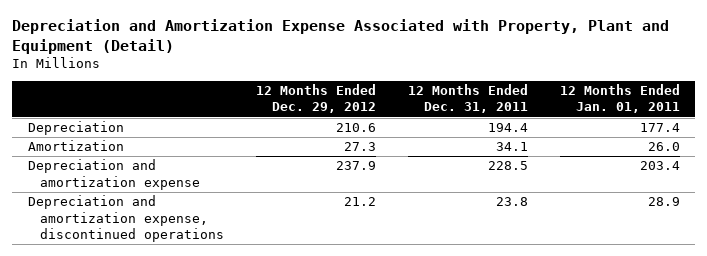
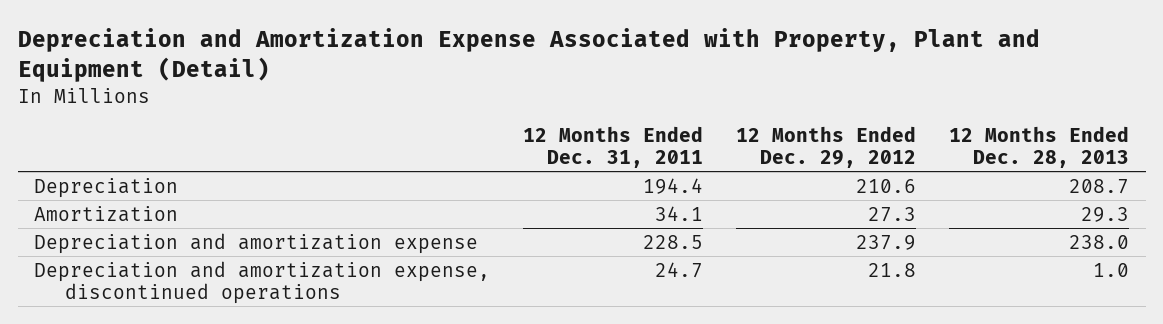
- | 12 Months Ended Dec. 29, 2012 | 12 Months Ended Dec. 31, 2011 | 12 Months Ended Jan. 01, 2011
+ | 12 Months Ended Dec. 31, 2011 | 12 Months Ended Dec. 29, 2012 | 12 Months Ended Dec. 28, 2013
- Depreciation and amortization expense, discontinued operations | 21.2 | 23.8 | 28.9
+ Depreciation and amortization expense, discontinued operations | 24.7 | 21.8 | 1.0

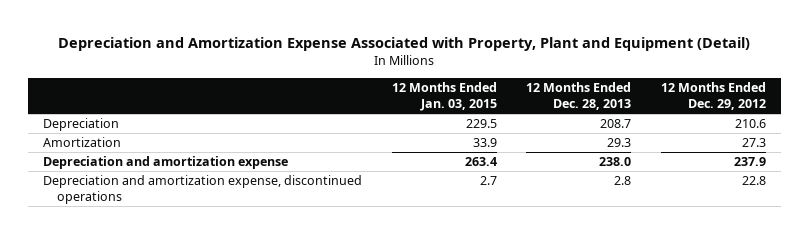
- | 12 Months Ended Dec. 31, 2011 | 12 Months Ended Dec. 29, 2012 | 12 Months Ended Dec. 28, 2013
+ | 12 Months Ended Jan. 03, 2015 | 12 Months Ended Dec. 28, 2013 | 12 Months Ended Dec. 29, 2012
- Depreciation and amortization expense, discontinued operations | 24.7 | 21.8 | 1.0
+ Depreciation and amortization expense, discontinued operations | 2.7 | 2.8 | 22.8

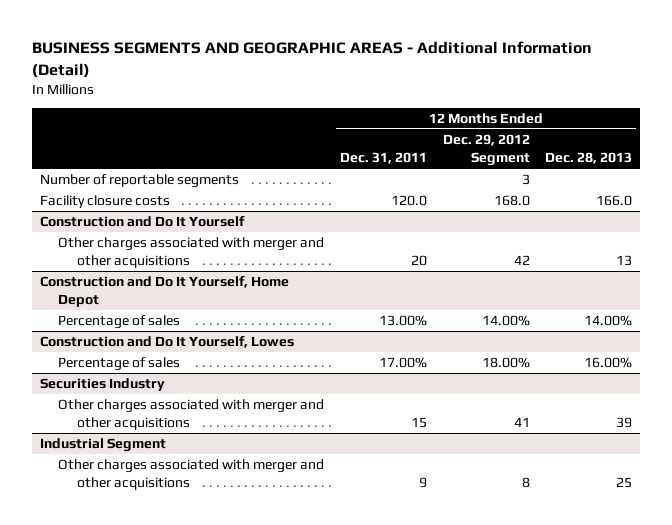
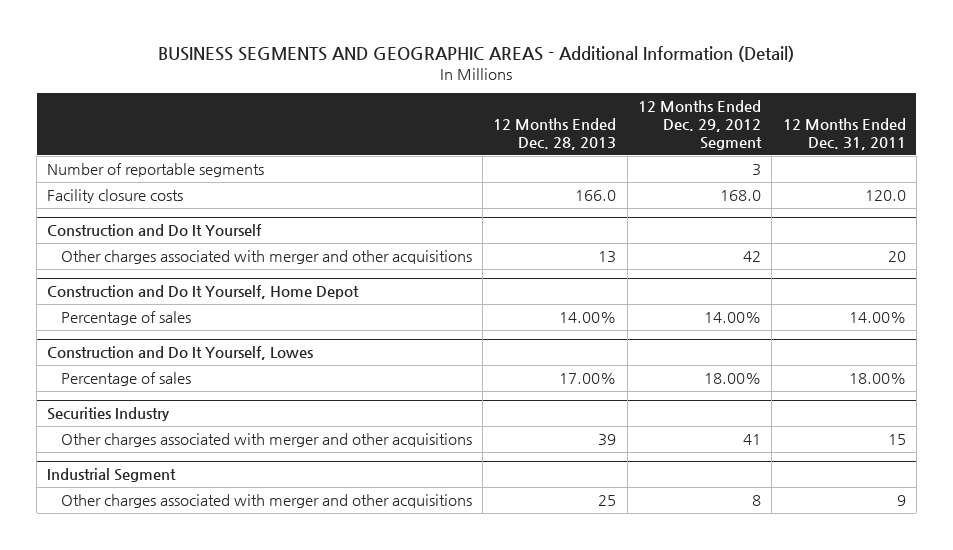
- | 12 Months Ended Dec. 31, 2011 | 12 Months Ended Dec. 29, 2012 Segment | 12 Months Ended Dec. 28, 2013
+ | 12 Months Ended Dec. 28, 2013 | 12 Months Ended Dec. 29, 2012 Segment | 12 Months Ended Dec. 31, 2011
@ Construction and Do It Yourself, Home Depot
- Percentage of sales | 13.00% | 14.00% | 14.00%
+ Percentage of sales | 14.00% | 14.00% | 14.00%
@ Construction and Do It Yourself, Lowes
- Percentage of sales | 17.00% | 18.00% | 16.00%
+ Percentage of sales | 17.00% | 18.00% | 18.00%

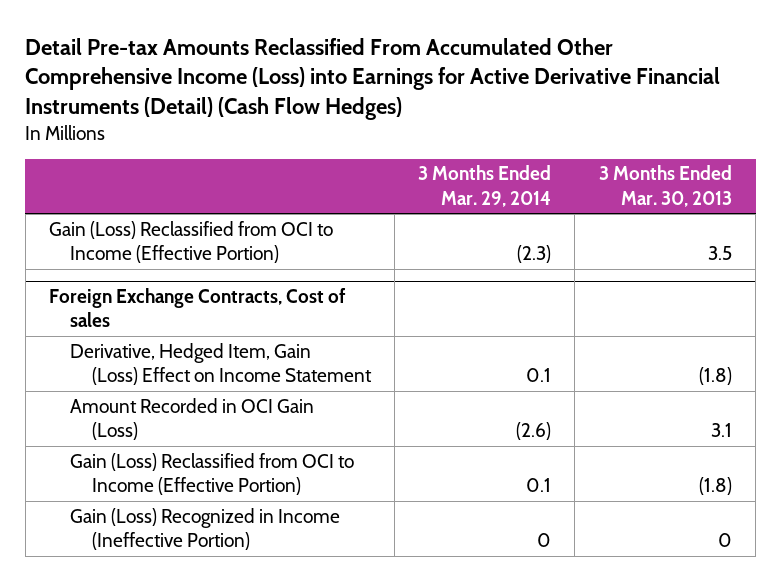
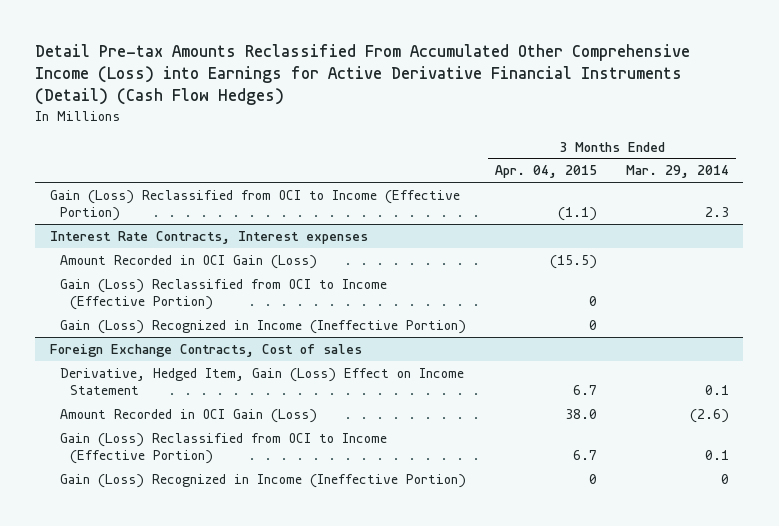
- | 3 Months Ended Mar. 29, 2014 | 3 Months Ended Mar. 30, 2013
+ | 3 Months Ended Apr. 04, 2015 | 3 Months Ended Mar. 29, 2014
- Gain (Loss) Reclassified from OCI to Income (Effective Portion) | (2.3) | 3.5
+ Gain (Loss) Reclassified from OCI to Income (Effective Portion) | (1.1) | 2.3
+ Interest Rate Contracts, Interest expenses
+ Amount Recorded in OCI Gain (Loss) | (15.5) |
+ Gain (Loss) Reclassified from OCI to Income (Effective Portion) | 0 |
+ Gain (Loss) Recognized in Income (Ineffective Portion) | 0 |

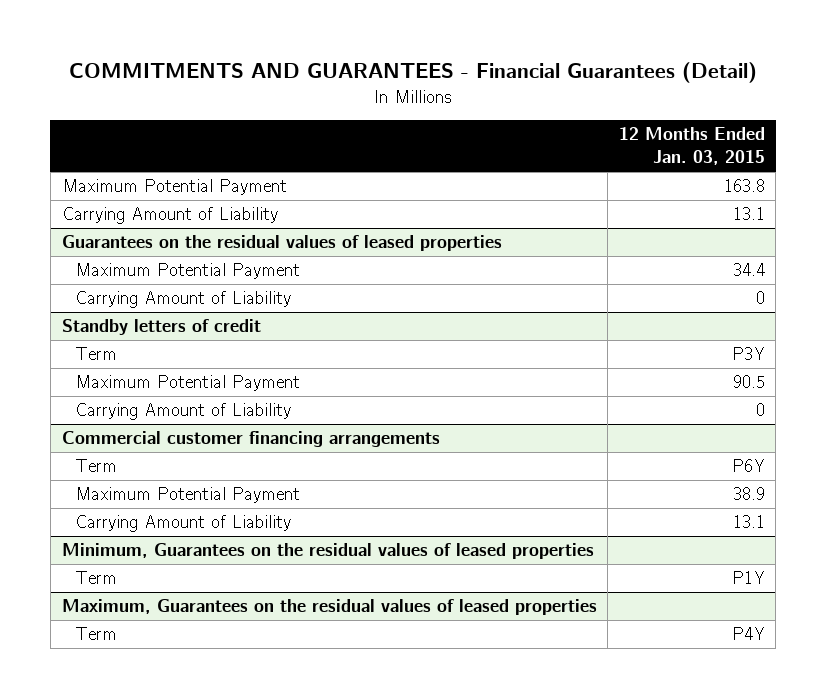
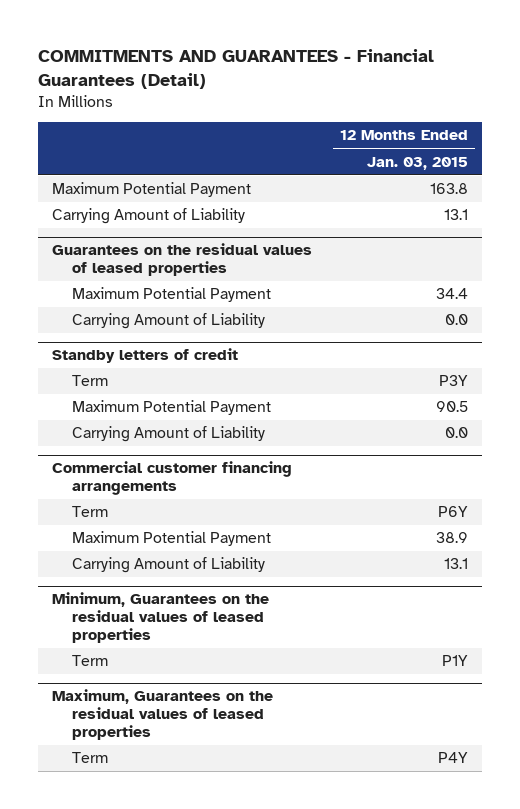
@ Guarantees on the residual values of leased properties
- Carrying Amount of Liability | 0
+ Carrying Amount of Liability | 0.0
@ Standby letters of credit
- Carrying Amount of Liability | 0
+ Carrying Amount of Liability | 0.0

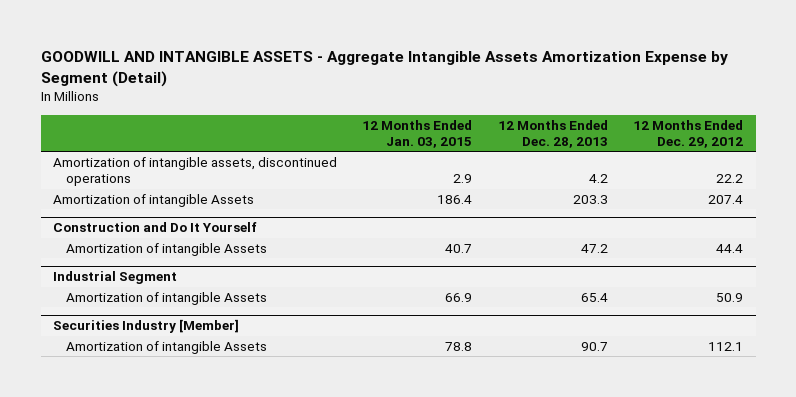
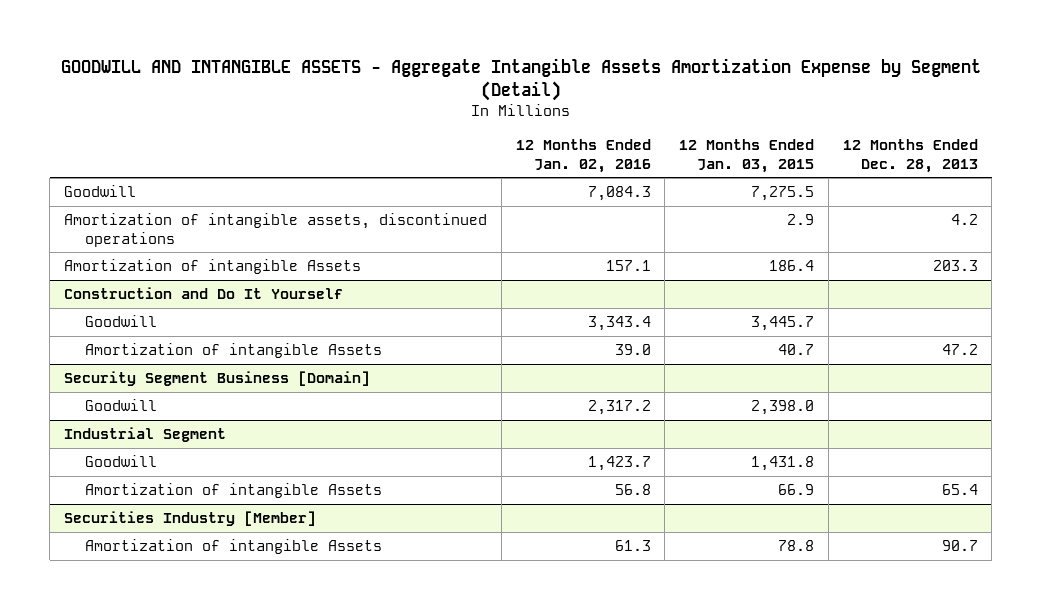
- | 12 Months Ended Jan. 03, 2015 | 12 Months Ended Dec. 28, 2013 | 12 Months Ended Dec. 29, 2012
+ | 12 Months Ended Jan. 02, 2016 | 12 Months Ended Jan. 03, 2015 | 12 Months Ended Dec. 28, 2013
+ Goodwill | 7,084.3 | 7,275.5 |
@ Construction and Do It Yourself
+ Goodwill | 3,343.4 | 3,445.7 |
+ Security Segment Business [Domain]
+ Goodwill | 2,317.2 | 2,398.0 |
@ Industrial Segment
+ Goodwill | 1,423.7 | 1,431.8 |

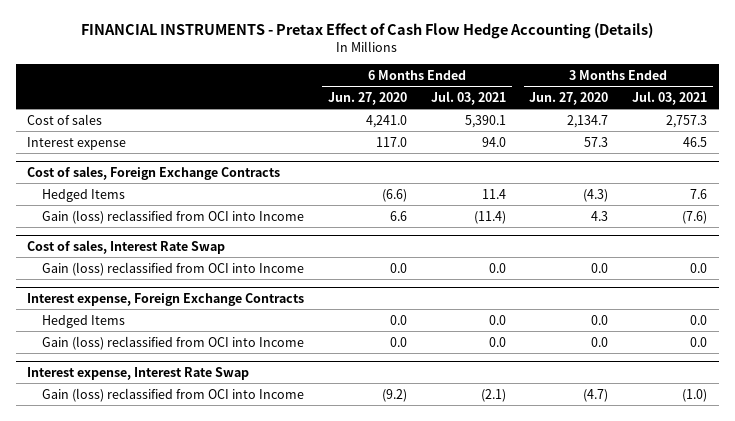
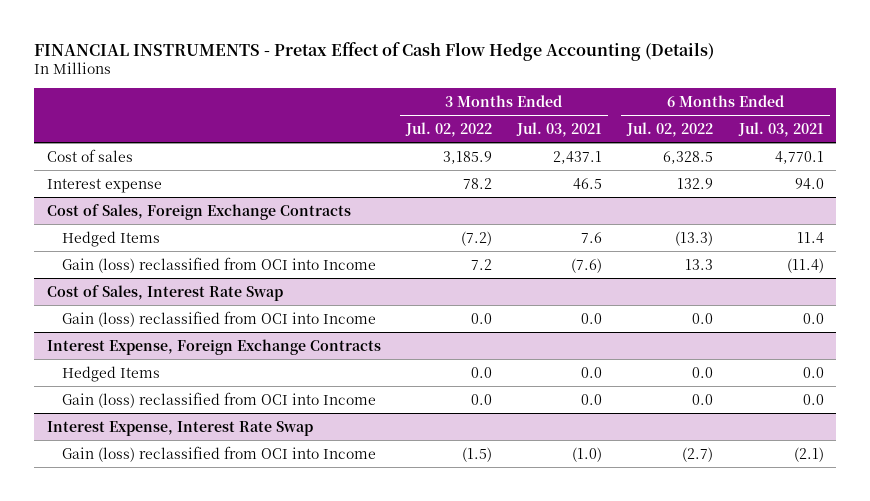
- | 6 Months Ended Jun. 27, 2020 | 6 Months Ended Jul. 03, 2021 | 3 Months Ended Jun. 27, 2020 | 3 Months Ended Jul. 03, 2021
+ | 3 Months Ended Jul. 02, 2022 | 3 Months Ended Jul. 03, 2021 | 6 Months Ended Jul. 02, 2022 | 6 Months Ended Jul. 03, 2021
- Cost of sales | 4,241.0 | 5,390.1 | 2,134.7 | 2,757.3
+ Cost of sales | 3,185.9 | 2,437.1 | 6,328.5 | 4,770.1
- Cost of sales, Foreign Exchange Contracts
+ Cost of Sales, Foreign Exchange Contracts
- Cost of sales, Interest Rate Swap
+ Cost of Sales, Interest Rate Swap
- Interest expense, Foreign Exchange Contracts
+ Interest Expense, Foreign Exchange Contracts
- Interest expense, Interest Rate Swap
+ Interest Expense, Interest Rate Swap

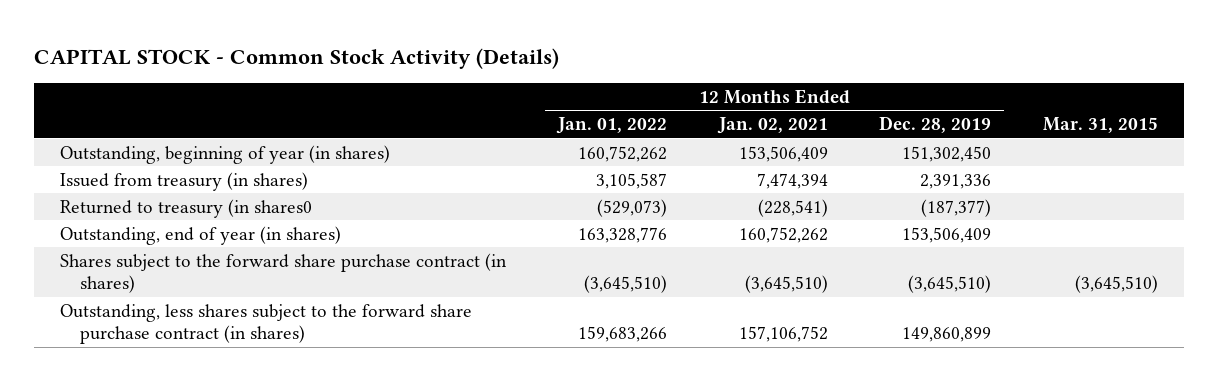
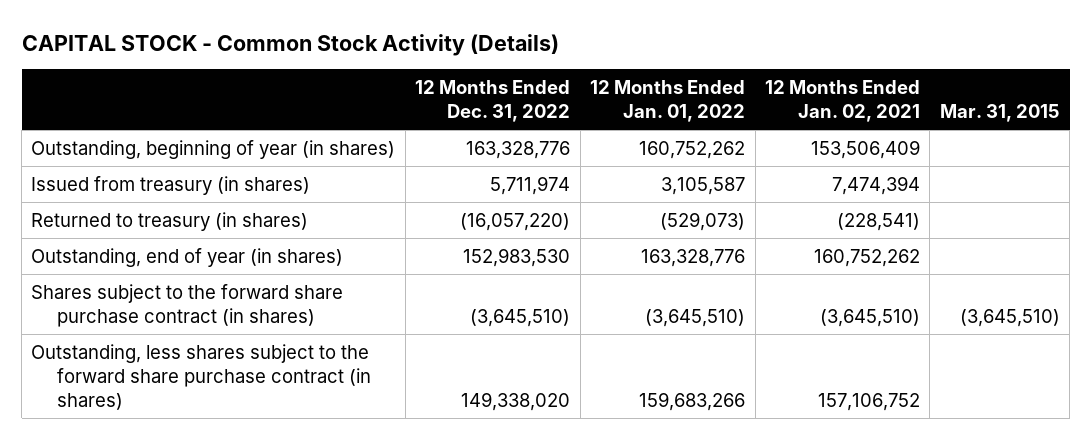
- | 12 Months Ended Jan. 01, 2022 | 12 Months Ended Jan. 02, 2021 | 12 Months Ended Dec. 28, 2019 | Mar. 31, 2015
+ | 12 Months Ended Dec. 31, 2022 | 12 Months Ended Jan. 01, 2022 | 12 Months Ended Jan. 02, 2021 | Mar. 31, 2015
- Returned to treasury (in shares0 | (529,073) | (228,541) | (187,377) |
+ Returned to treasury (in shares) | (16,057,220) | (529,073) | (228,541) |

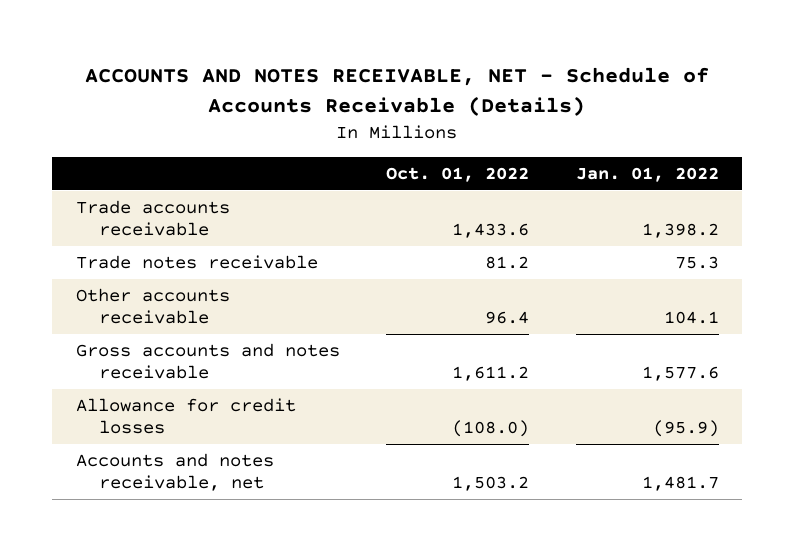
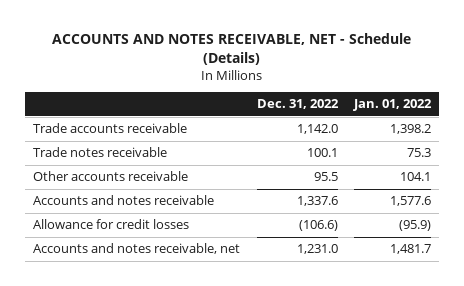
- ACCOUNTS AND NOTES RECEIVABLE, NET - Schedule of Accounts Receivable (Details)
+ ACCOUNTS AND NOTES RECEIVABLE, NET - Schedule (Details)
- | Oct. 01, 2022 | Jan. 01, 2022
+ | Dec. 31, 2022 | Jan. 01, 2022
- Gross accounts and notes receivable | 1,611.2 | 1,577.6
+ Accounts and notes receivable | 1,337.6 | 1,577.6

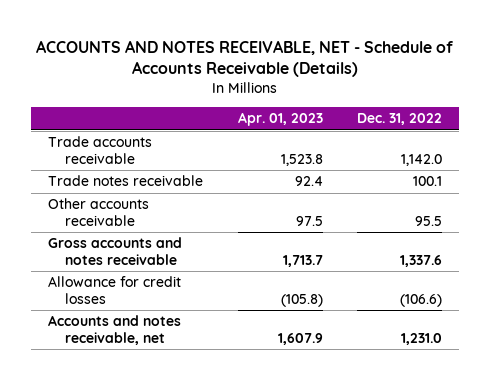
- ACCOUNTS AND NOTES RECEIVABLE, NET - Schedule (Details)
+ ACCOUNTS AND NOTES RECEIVABLE, NET - Schedule of Accounts Receivable (Details)
- | Dec. 31, 2022 | Jan. 01, 2022
+ | Apr. 01, 2023 | Dec. 31, 2022
- Accounts and notes receivable | 1,337.6 | 1,577.6
+ Gross accounts and notes receivable | 1,713.7 | 1,337.6

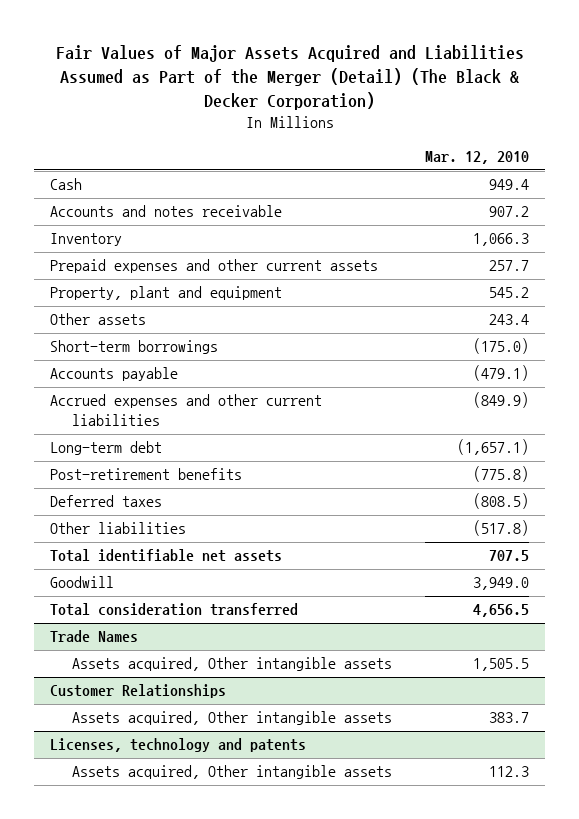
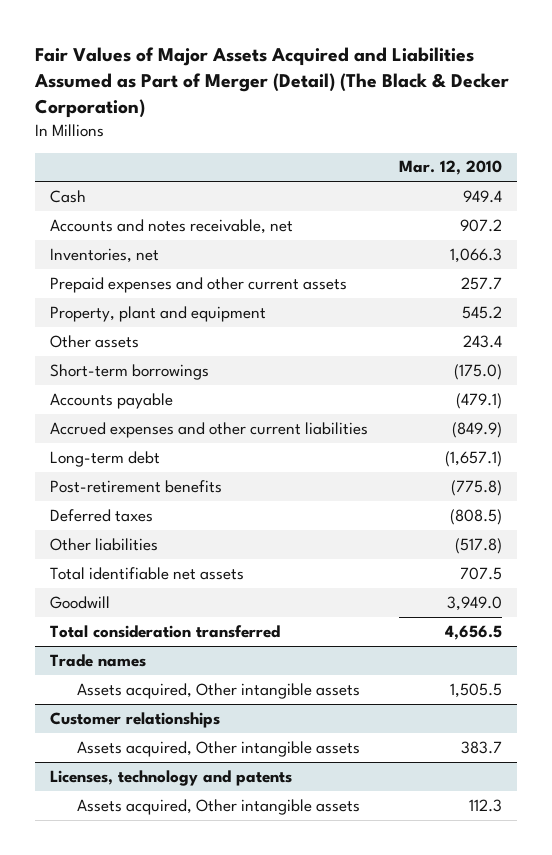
- Fair Values of Major Assets Acquired and Liabilities Assumed as Part of the Merger (Detail) (The Black & Decker Corporation)
+ Fair Values of Major Assets Acquired and Liabilities Assumed as Part of Merger (Detail) (The Black & Decker Corporation)
- Accounts and notes receivable | 907.2
- Inventory | 1,066.3
+ Accounts and notes receivable, net | 907.2
+ Inventories, net | 1,066.3
- Trade Names
+ Trade names
- Customer Relationships
+ Customer relationships

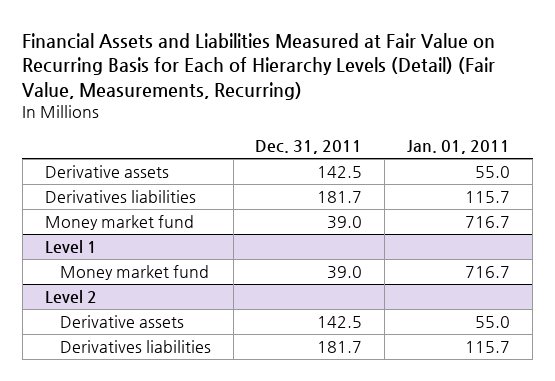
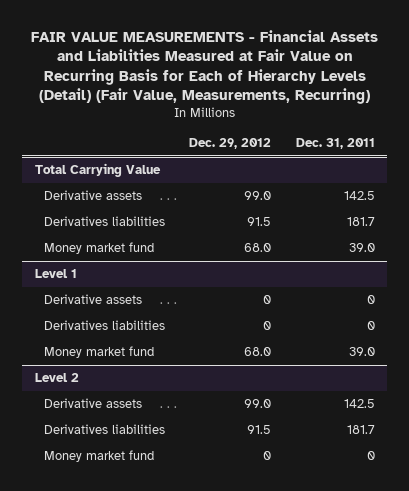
- Financial Assets and Liabilities Measured at Fair Value on Recurring Basis for Each of Hierarchy Levels (Detail) (Fair Value, Measurements, Recurring)
+ FAIR VALUE MEASUREMENTS - Financial Assets and Liabilities Measured at Fair Value on Recurring Basis for Each of Hierarchy Levels (Detail) (Fair Value, Measurements, Recurring)
- | Dec. 31, 2011 | Jan. 01, 2011
+ | Dec. 29, 2012 | Dec. 31, 2011
+ Total Carrying Value
@ Level 1
+ Derivative assets | 0 | 0
+ Derivatives liabilities | 0 | 0
@ Level 2
+ Money market fund | 0 | 0

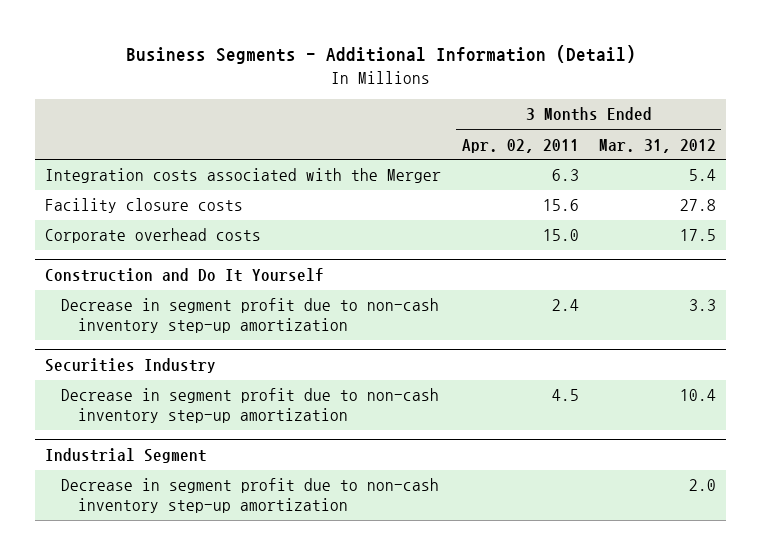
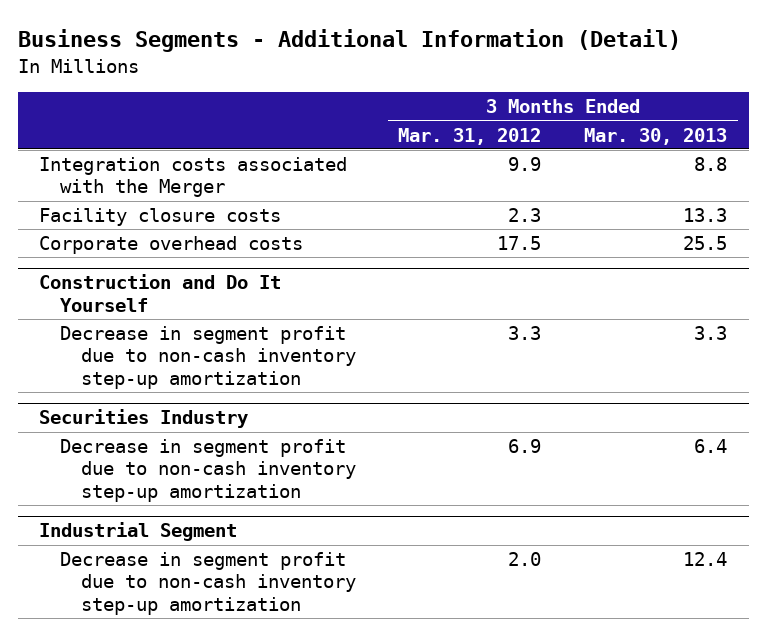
- | 3 Months Ended Apr. 02, 2011 | 3 Months Ended Mar. 31, 2012
+ | 3 Months Ended Mar. 31, 2012 | 3 Months Ended Mar. 30, 2013
- Integration costs associated with the Merger | 6.3 | 5.4
- Facility closure costs | 15.6 | 27.8
+ Integration costs associated with the Merger | 9.9 | 8.8
+ Facility closure costs | 2.3 | 13.3
@ Securities Industry
- Decrease in segment profit due to non-cash inventory step-up amortization | 4.5 | 10.4
+ Decrease in segment profit due to non-cash inventory step-up amortization | 6.9 | 6.4

